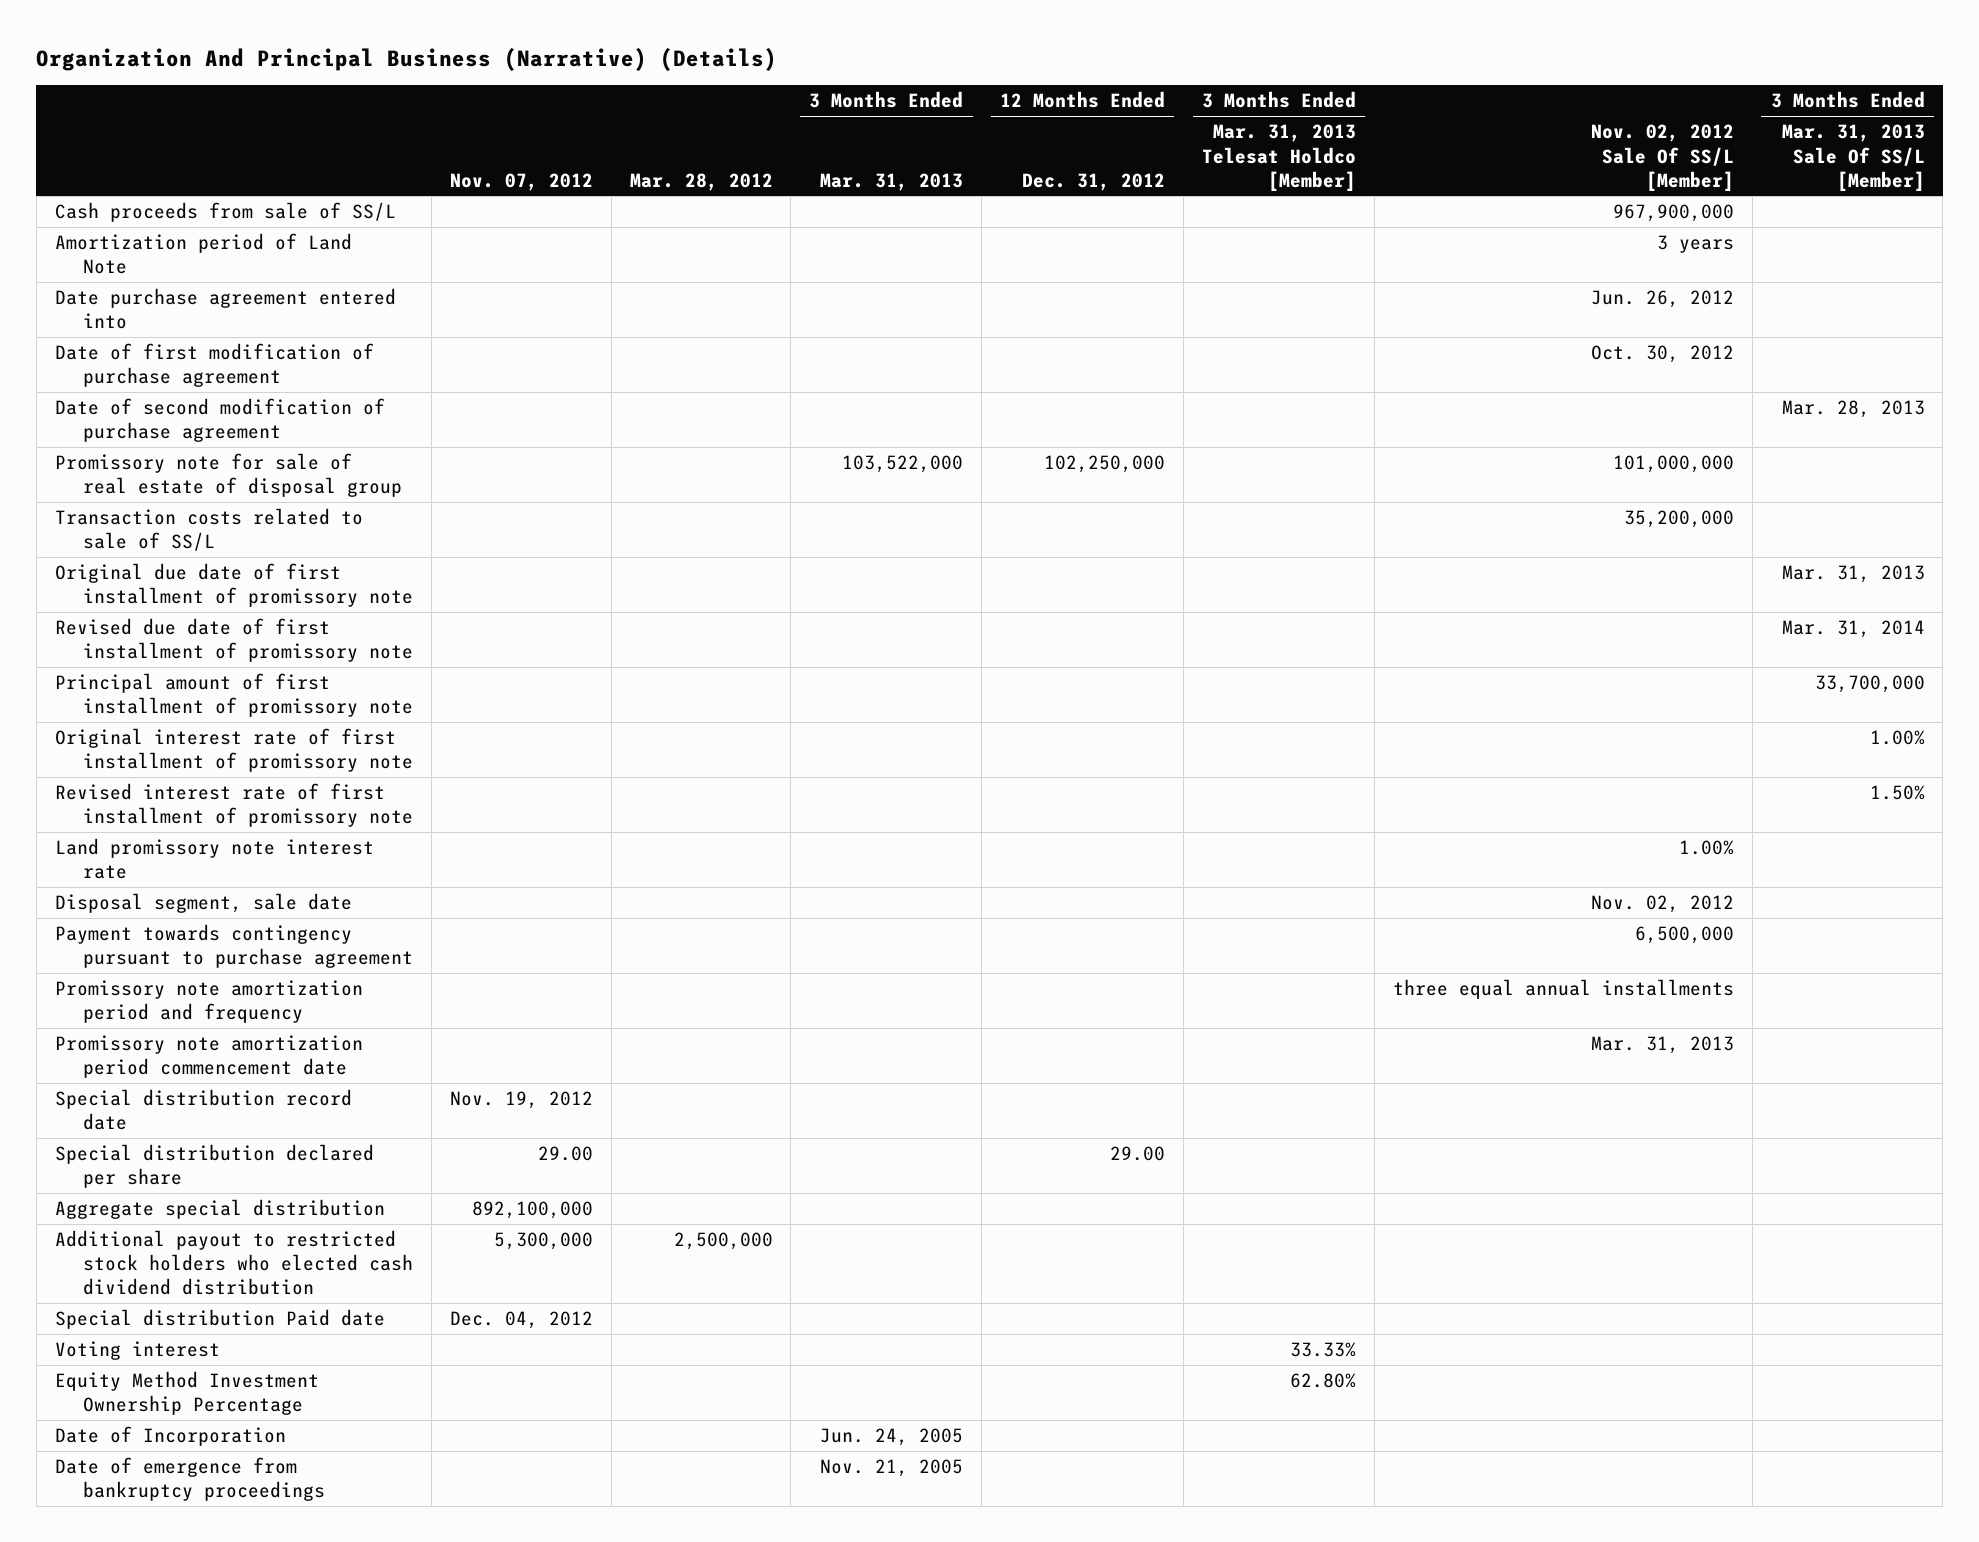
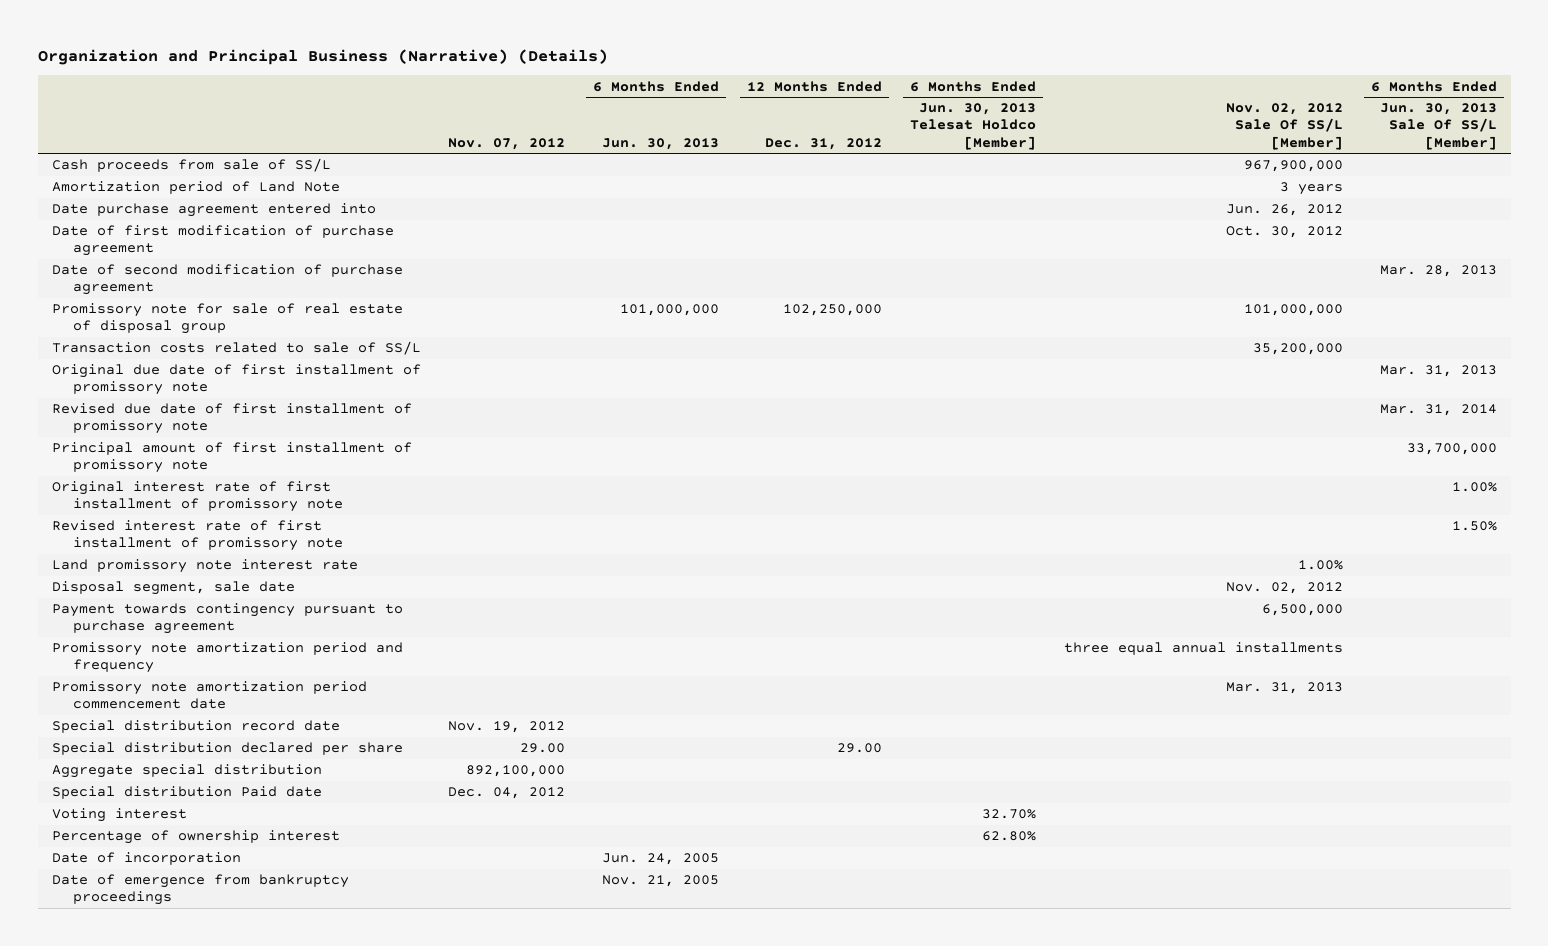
- Organization And Principal Business (Narrative) (Details)
+ Organization and Principal Business (Narrative) (Details)
- | Nov. 07, 2012 | Mar. 28, 2012 | 3 Months Ended Mar. 31, 2013 | 12 Months Ended Dec. 31, 2012 | 3 Months Ended Mar. 31, 2013 Telesat Holdco [Member] | Nov. 02, 2012 Sale Of SS/L [Member] | 3 Months Ended Mar. 31, 2013 Sale Of SS/L [Member]
+ | Nov. 07, 2012 | 6 Months Ended Jun. 30, 2013 | 12 Months Ended Dec. 31, 2012 | 6 Months Ended Jun. 30, 2013 Telesat Holdco [Member] | Nov. 02, 2012 Sale Of SS/L [Member] | 6 Months Ended Jun. 30, 2013 Sale Of SS/L [Member]
- Additional payout to restricted stock holders who elected cash dividend distribution | 5,300,000 | 2,500,000 | | | | |
- Equity Method Investment Ownership Percentage | | | | | 62.80% | |
- Date of Incorporation | | | Jun. 24, 2005 | | | |
+ Percentage of ownership interest | | | | 62.80% | |
+ Date of incorporation | | Jun. 24, 2005 | | | |

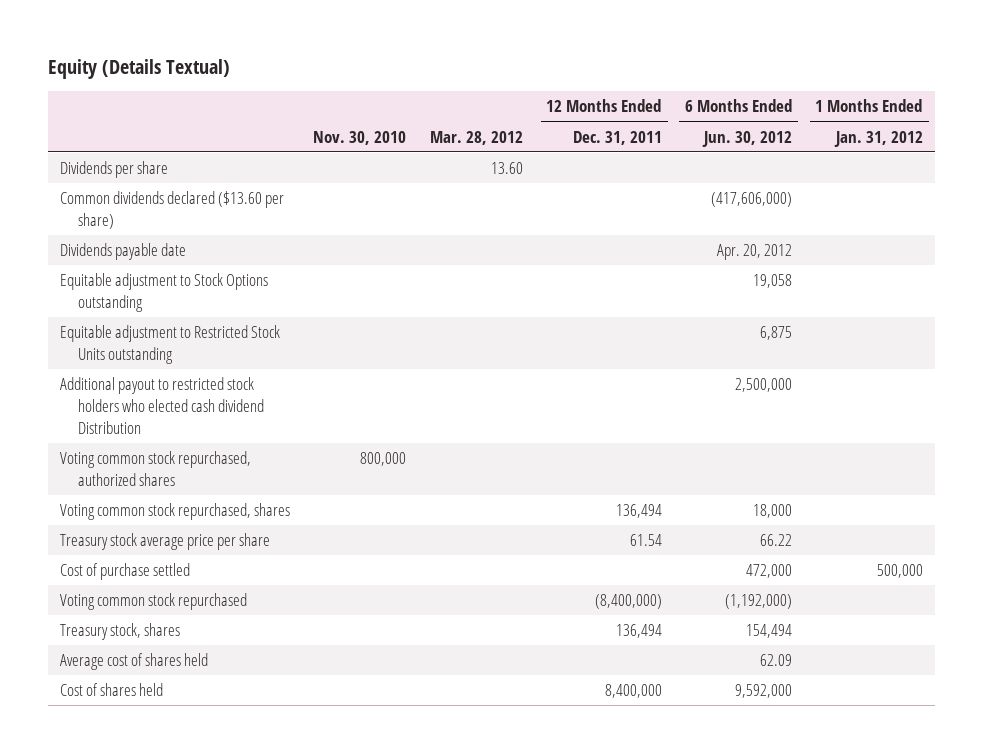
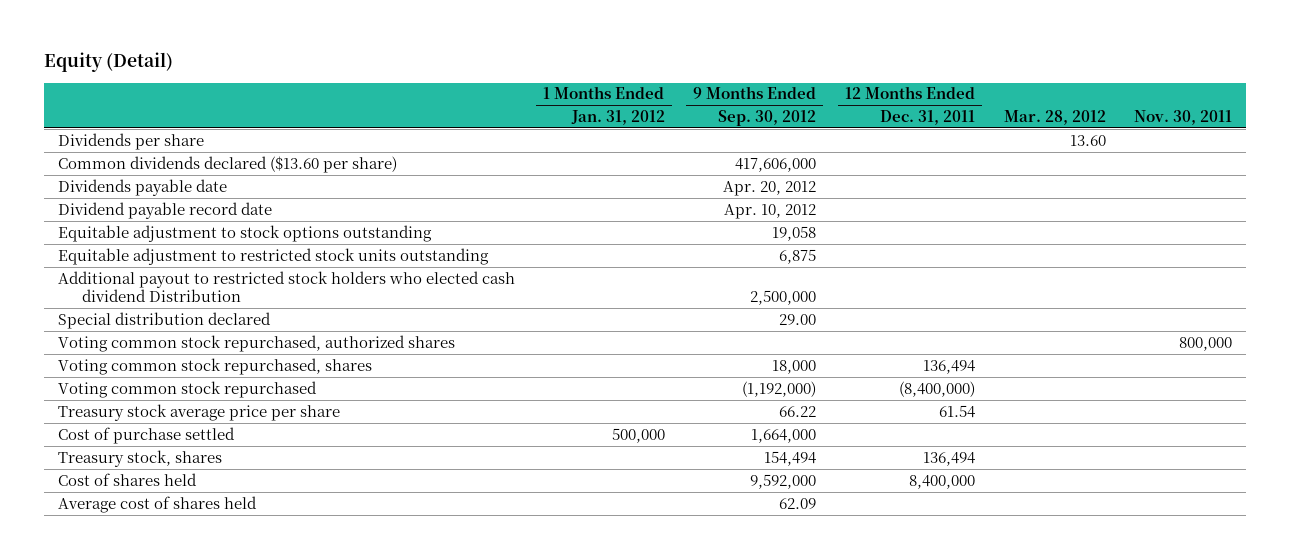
- Equity (Details Textual)
+ Equity (Detail)
- | Nov. 30, 2010 | Mar. 28, 2012 | 12 Months Ended Dec. 31, 2011 | 6 Months Ended Jun. 30, 2012 | 1 Months Ended Jan. 31, 2012
+ | 1 Months Ended Jan. 31, 2012 | 9 Months Ended Sep. 30, 2012 | 12 Months Ended Dec. 31, 2011 | Mar. 28, 2012 | Nov. 30, 2011
- Equitable adjustment to Stock Options outstanding | | | | 19,058 |
- Equitable adjustment to Restricted Stock Units outstanding | | | | 6,875 |
+ Dividend payable record date | | Apr. 10, 2012 | | |
+ Equitable adjustment to stock options outstanding | | 19,058 | | |
+ Equitable adjustment to restricted stock units outstanding | | 6,875 | | |
+ Special distribution declared | | 29.00 | | |
moved up: Voting common stock repurchased | | (1,192,000) | (8,400,000) | |
moved down: Average cost of shares held | | 62.09 | | |

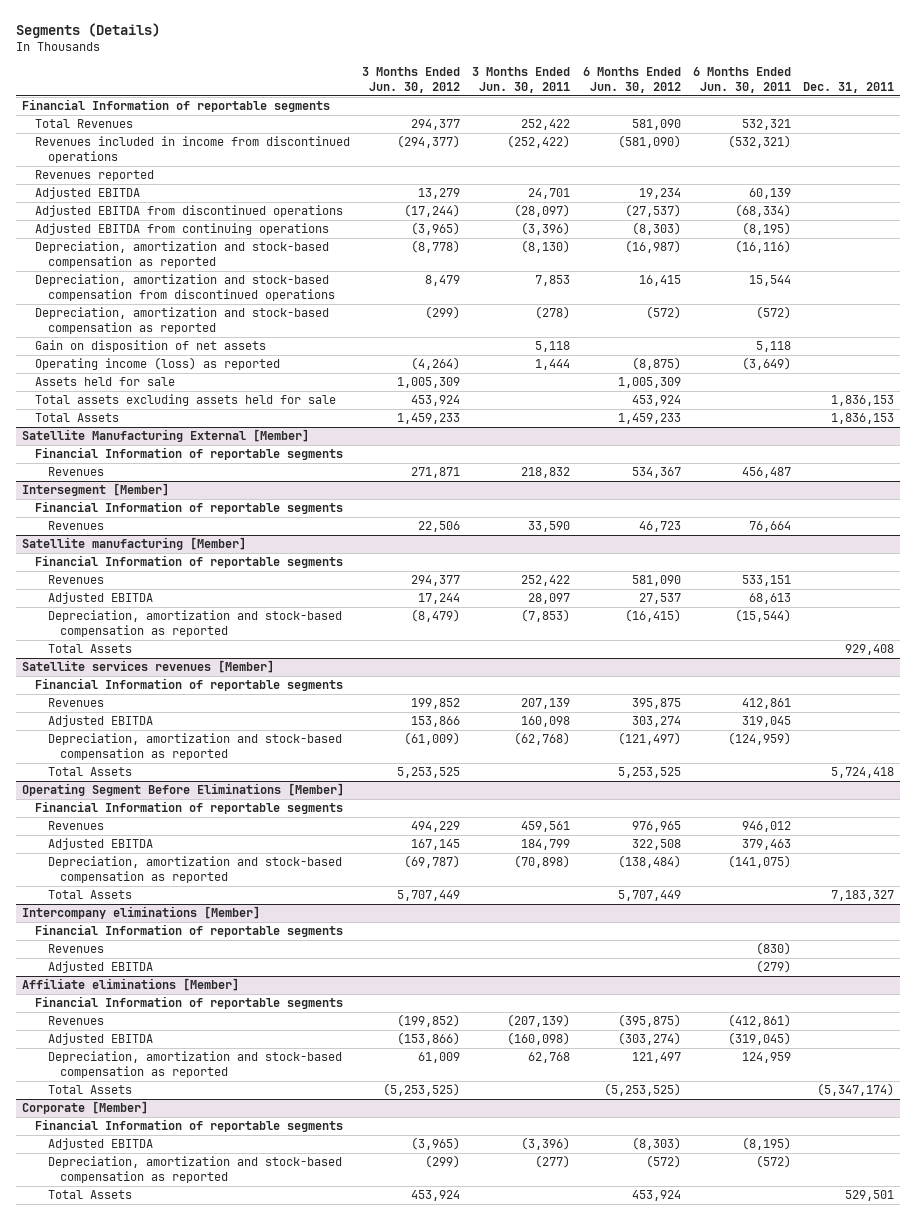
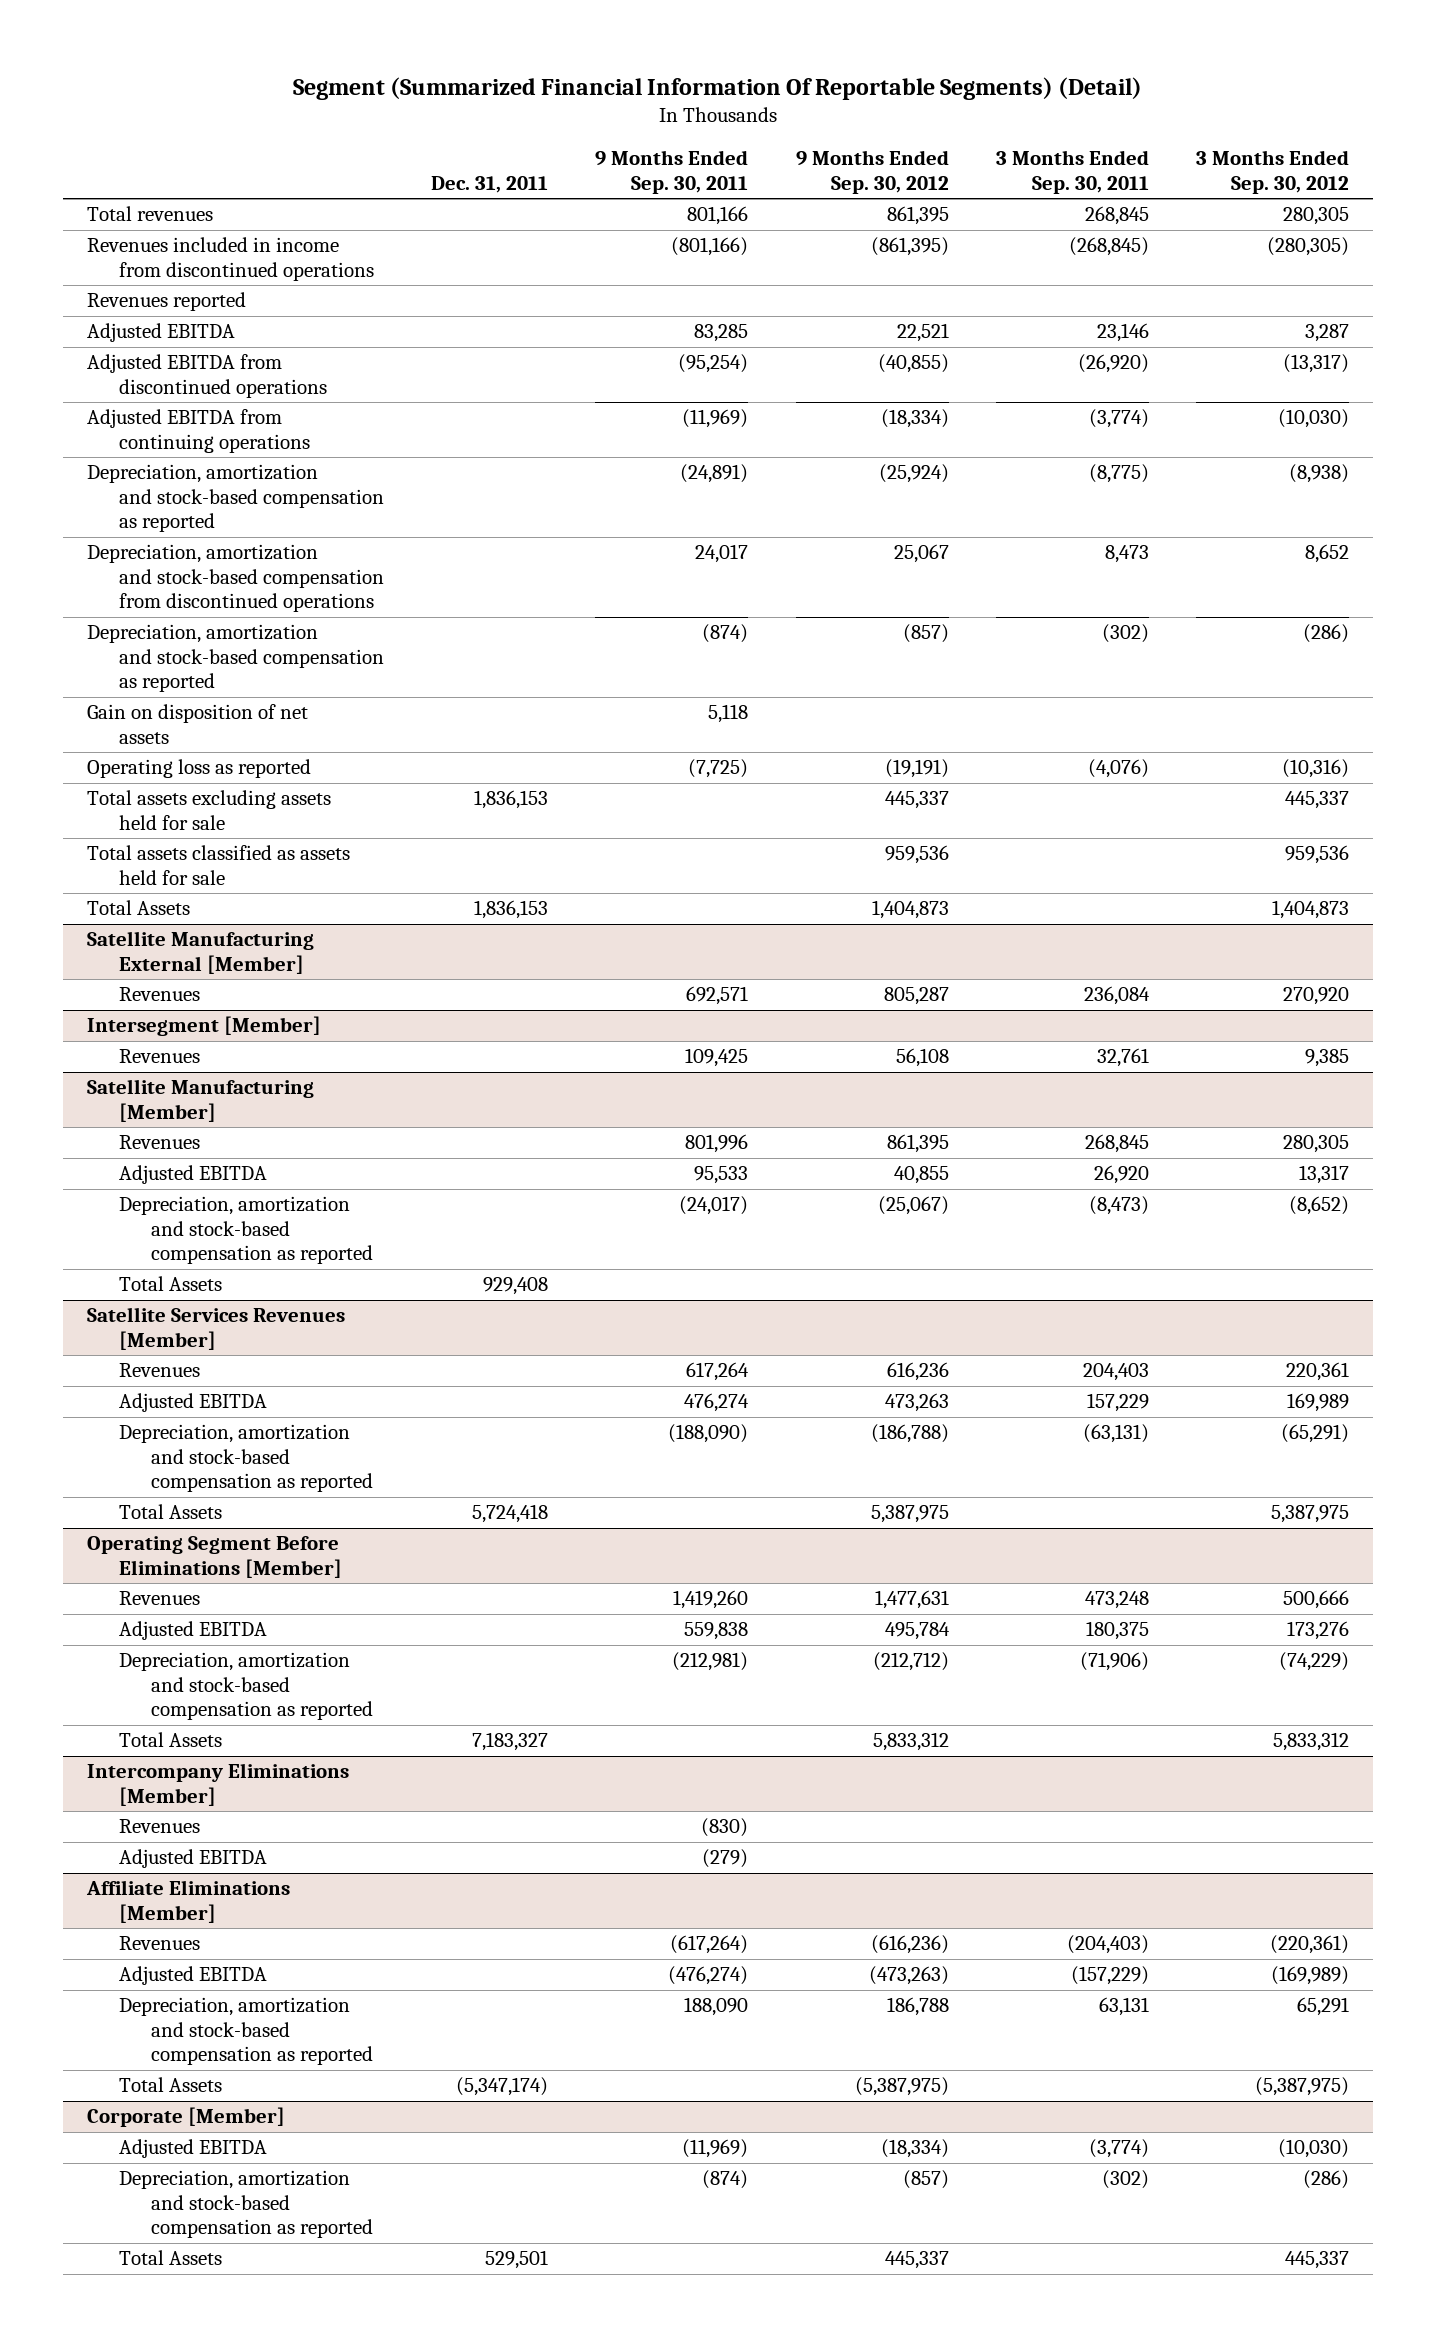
- Segments (Details)
+ Segment (Summarized Financial Information Of Reportable Segments) (Detail)
- | 3 Months Ended Jun. 30, 2012 | 3 Months Ended Jun. 30, 2011 | 6 Months Ended Jun. 30, 2012 | 6 Months Ended Jun. 30, 2011 | Dec. 31, 2011
+ | Dec. 31, 2011 | 9 Months Ended Sep. 30, 2011 | 9 Months Ended Sep. 30, 2012 | 3 Months Ended Sep. 30, 2011 | 3 Months Ended Sep. 30, 2012
- Financial Information of reportable segments
- Total Revenues | 294,377 | 252,422 | 581,090 | 532,321 |
+ Total revenues | | 801,166 | 861,395 | 268,845 | 280,305
- Operating income (loss) as reported | (4,264) | 1,444 | (8,875) | (3,649) |
- Assets held for sale | 1,005,309 | | 1,005,309 | |
+ Operating loss as reported | | (7,725) | (19,191) | (4,076) | (10,316)
+ Total assets classified as assets held for sale | | | 959,536 | | 959,536
@ Satellite Manufacturing External [Member]
- Financial Information of reportable segments
@ Intersegment [Member]
- Financial Information of reportable segments
- Satellite manufacturing [Member]
- Financial Information of reportable segments
+ Satellite Manufacturing [Member]
- Satellite services revenues [Member]
- Financial Information of reportable segments
+ Satellite Services Revenues [Member]
@ Operating Segment Before Eliminations [Member]
- Financial Information of reportable segments
- Intercompany eliminations [Member]
- Financial Information of reportable segments
+ Intercompany Eliminations [Member]
- Affiliate eliminations [Member]
- Financial Information of reportable segments
+ Affiliate Eliminations [Member]
@ Corporate [Member]
- Financial Information of reportable segments

